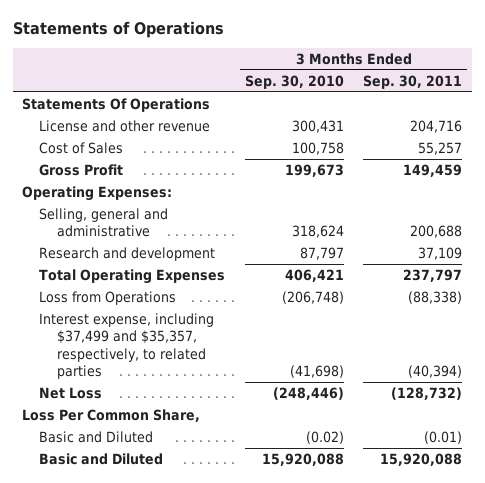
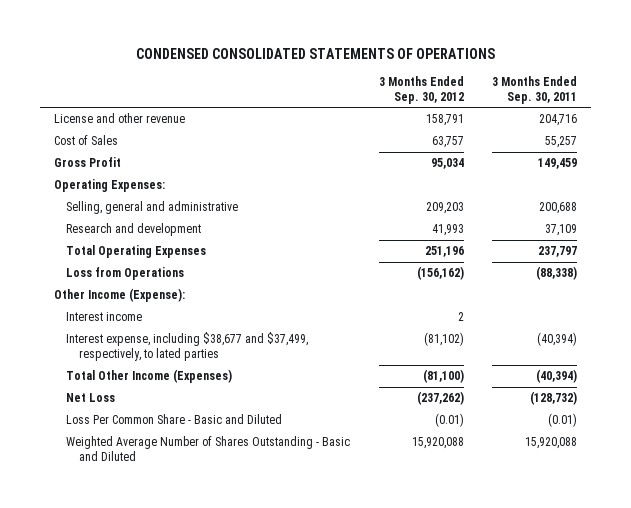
- Statements of Operations
+ CONDENSED CONSOLIDATED STATEMENTS OF OPERATIONS
- | 3 Months Ended Sep. 30, 2010 | 3 Months Ended Sep. 30, 2011
+ | 3 Months Ended Sep. 30, 2012 | 3 Months Ended Sep. 30, 2011
- Statements Of Operations
- Interest expense, including $37,499 and $35,357, respectively, to related parties | (41,698) | (40,394)
+ Other Income (Expense):
+ Interest income | 2 |
+ Interest expense, including $38,677 and $37,499, respectively, to lated parties | (81,102) | (40,394)
+ Total Other Income (Expenses) | (81,100) | (40,394)
- Loss Per Common Share,
- Basic and Diluted | (0.02) | (0.01)
- Basic and Diluted | 15,920,088 | 15,920,088
+ Loss Per Common Share - Basic and Diluted | (0.01) | (0.01)
+ Weighted Average Number of Shares Outstanding - Basic and Diluted | 15,920,088 | 15,920,088

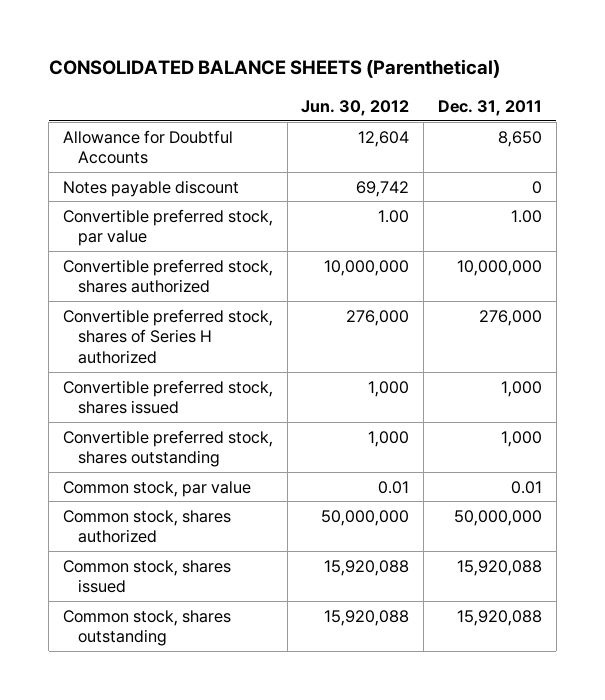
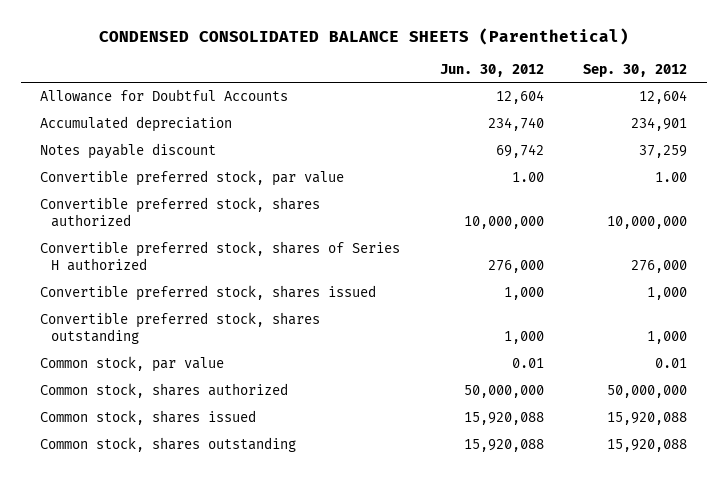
- CONSOLIDATED BALANCE SHEETS (Parenthetical)
+ CONDENSED CONSOLIDATED BALANCE SHEETS (Parenthetical)
- | Jun. 30, 2012 | Dec. 31, 2011
+ | Jun. 30, 2012 | Sep. 30, 2012
+ Accumulated depreciation | 234,740 | 234,901

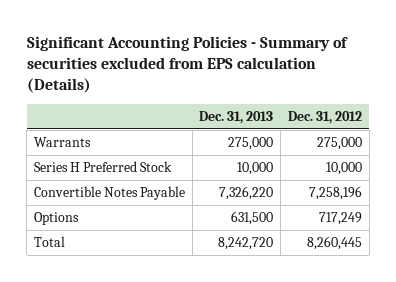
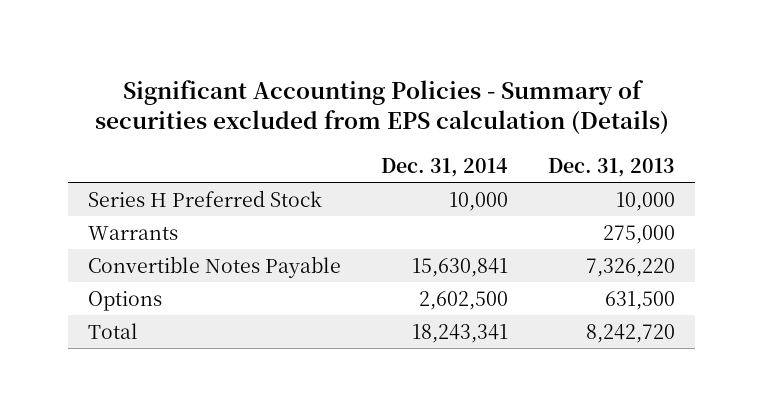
- | Dec. 31, 2013 | Dec. 31, 2012
+ | Dec. 31, 2014 | Dec. 31, 2013
moved down: Warrants | | 275,000

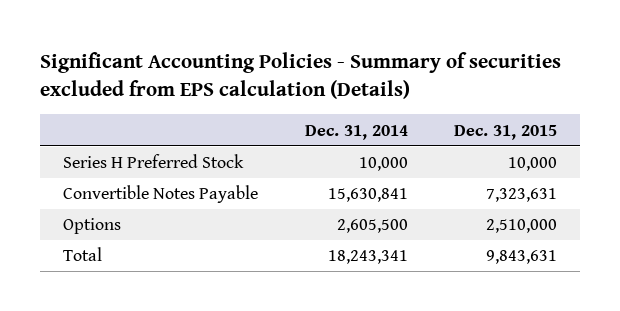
- | Dec. 31, 2014 | Dec. 31, 2013
+ | Dec. 31, 2014 | Dec. 31, 2015
- Warrants | | 275,000
- Options | 2,602,500 | 631,500
+ Options | 2,605,500 | 2,510,000

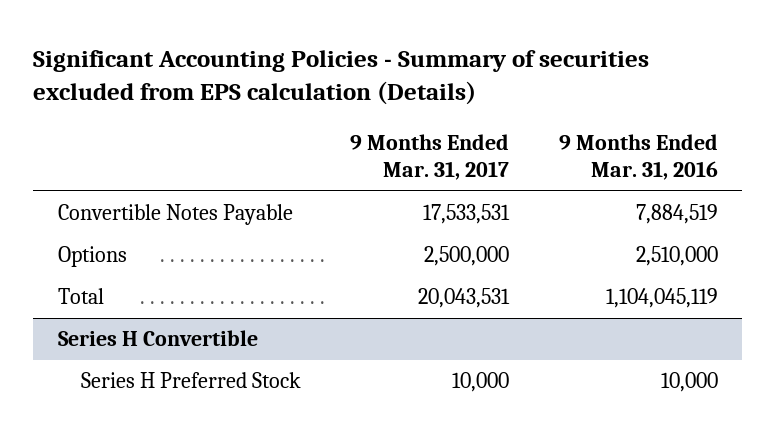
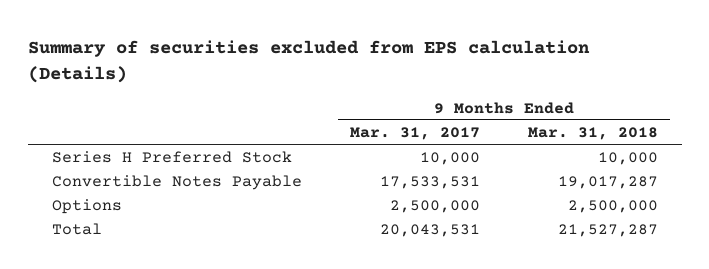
- Significant Accounting Policies - Summary of securities excluded from EPS calculation (Details)
+ Summary of securities excluded from EPS calculation (Details)
- | 9 Months Ended Mar. 31, 2017 | 9 Months Ended Mar. 31, 2016
+ | 9 Months Ended Mar. 31, 2017 | 9 Months Ended Mar. 31, 2018
+ Series H Preferred Stock | 10,000 | 10,000
- Series H Convertible
- Series H Preferred Stock | 10,000 | 10,000

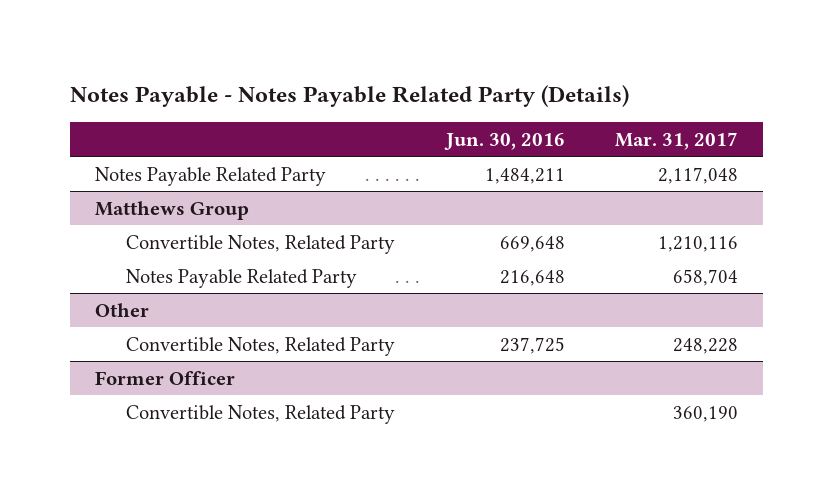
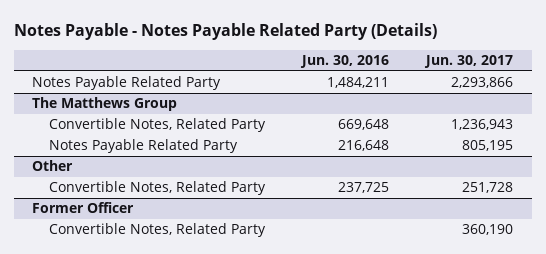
- | Jun. 30, 2016 | Mar. 31, 2017
+ | Jun. 30, 2016 | Jun. 30, 2017
- Matthews Group
+ The Matthews Group

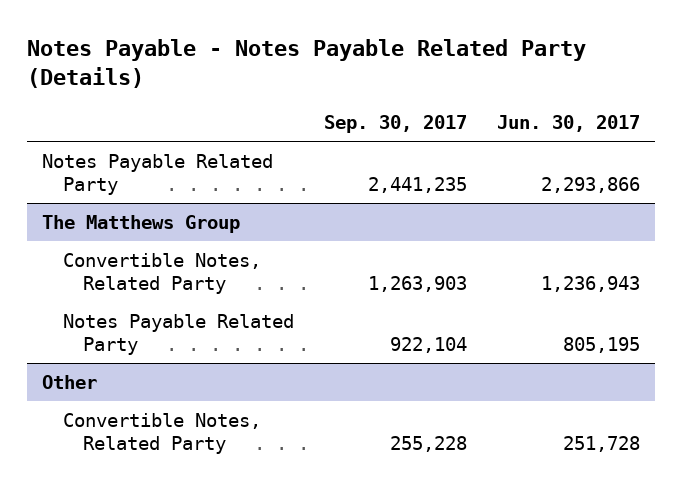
- | Jun. 30, 2016 | Jun. 30, 2017
+ | Sep. 30, 2017 | Jun. 30, 2017
- Former Officer
- Convertible Notes, Related Party | | 360,190

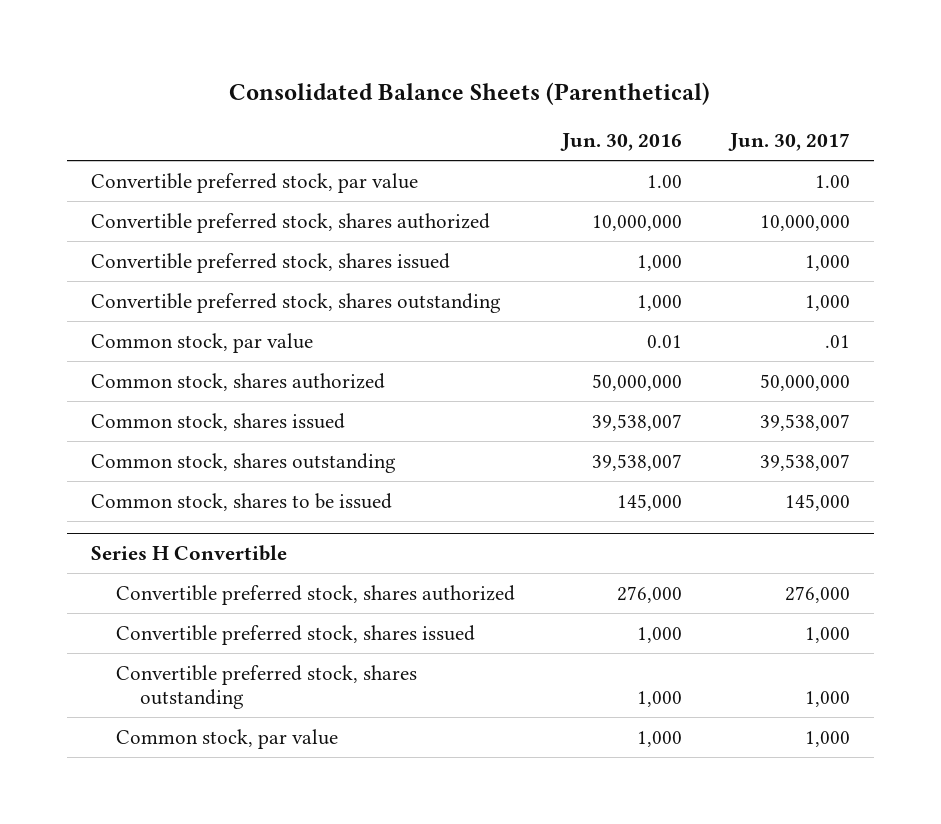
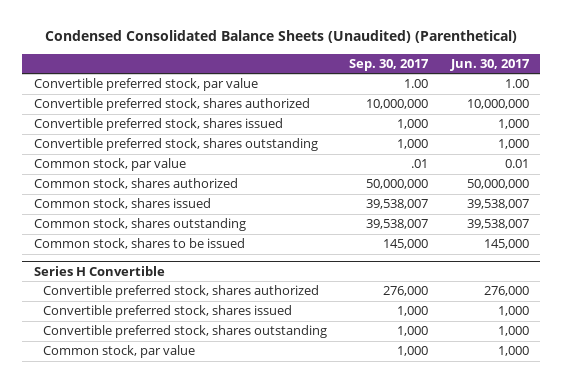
- Consolidated Balance Sheets (Parenthetical)
+ Condensed Consolidated Balance Sheets (Unaudited) (Parenthetical)
- | Jun. 30, 2016 | Jun. 30, 2017
+ | Sep. 30, 2017 | Jun. 30, 2017
- Common stock, par value | 0.01 | .01
+ Common stock, par value | .01 | 0.01

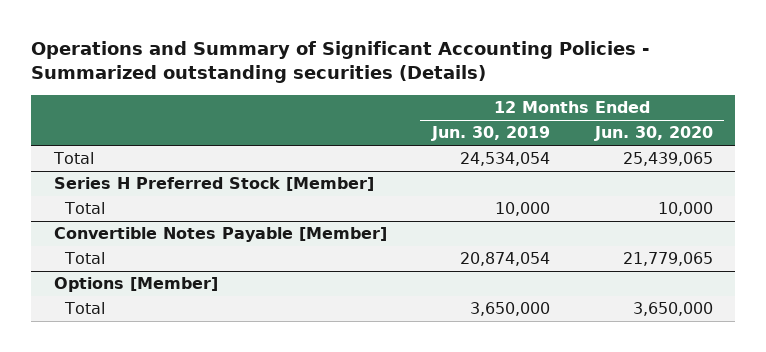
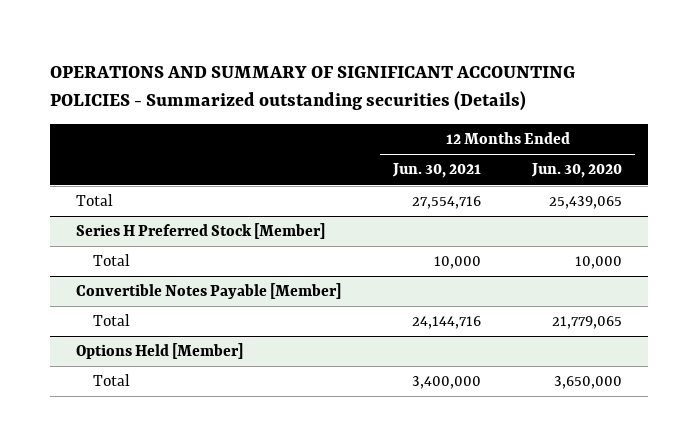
- Operations and Summary of Significant Accounting Policies - Summarized outstanding securities (Details)
+ OPERATIONS AND SUMMARY OF SIGNIFICANT ACCOUNTING POLICIES - Summarized outstanding securities (Details)
- | 12 Months Ended Jun. 30, 2019 | 12 Months Ended Jun. 30, 2020
+ | 12 Months Ended Jun. 30, 2021 | 12 Months Ended Jun. 30, 2020
- Options [Member]
+ Options Held [Member]

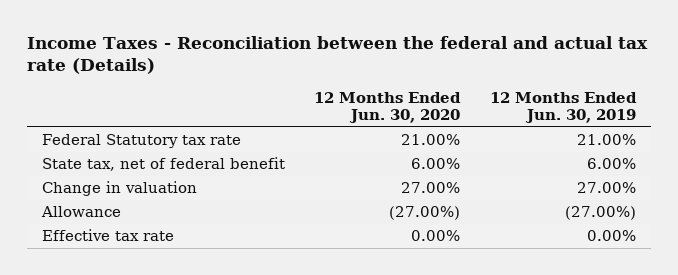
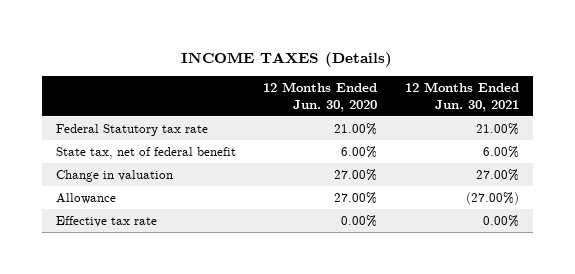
- Income Taxes - Reconciliation between the federal and actual tax rate (Details)
+ INCOME TAXES (Details)
- | 12 Months Ended Jun. 30, 2020 | 12 Months Ended Jun. 30, 2019
+ | 12 Months Ended Jun. 30, 2020 | 12 Months Ended Jun. 30, 2021
- Allowance | (27.00%) | (27.00%)
+ Allowance | 27.00% | (27.00%)

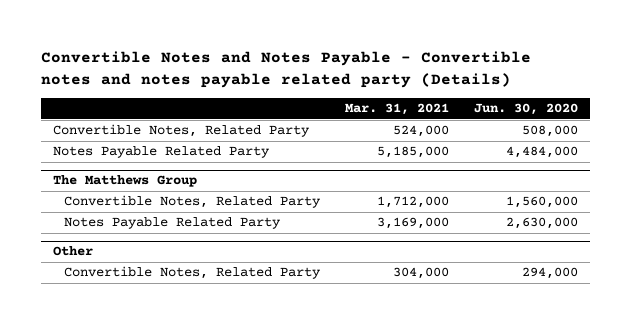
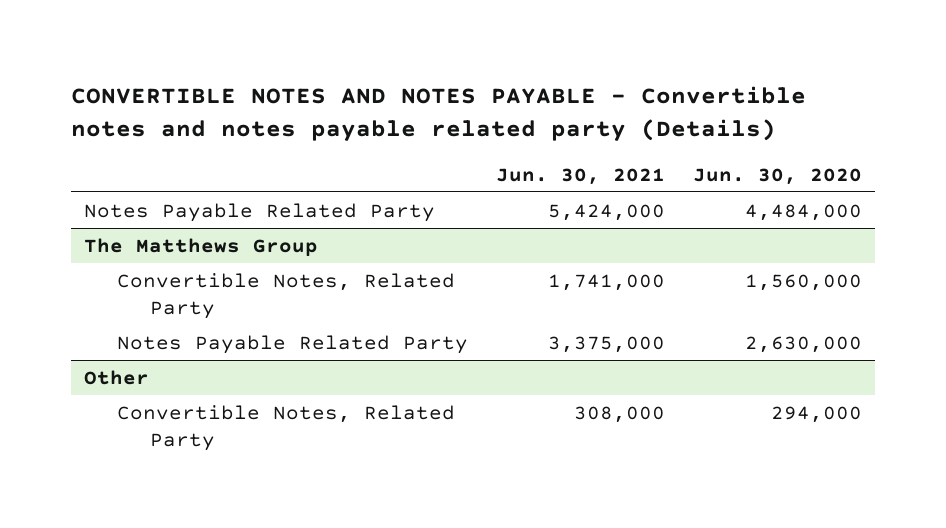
- Convertible Notes and Notes Payable - Convertible notes and notes payable related party (Details)
+ CONVERTIBLE NOTES AND NOTES PAYABLE - Convertible notes and notes payable related party (Details)
- | Mar. 31, 2021 | Jun. 30, 2020
+ | Jun. 30, 2021 | Jun. 30, 2020
- Convertible Notes, Related Party | 524,000 | 508,000

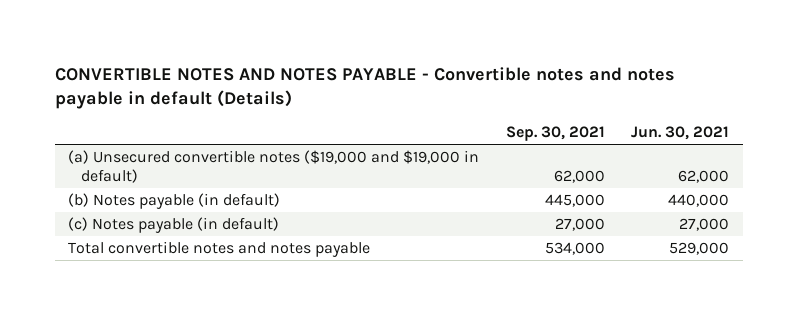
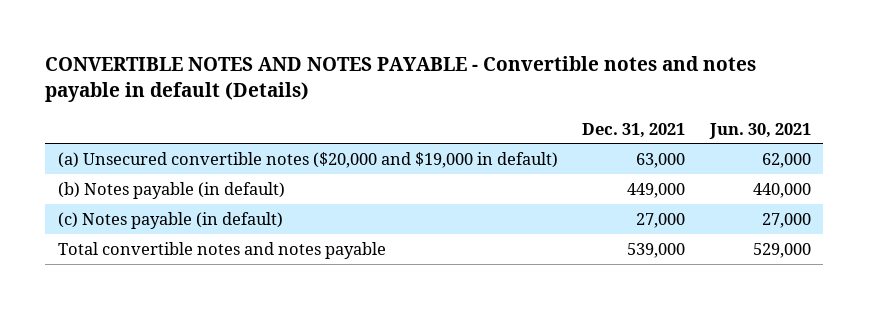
- | Sep. 30, 2021 | Jun. 30, 2021
+ | Dec. 31, 2021 | Jun. 30, 2021
- (a) Unsecured convertible notes ($19,000 and $19,000 in default) | 62,000 | 62,000
+ (a) Unsecured convertible notes ($20,000 and $19,000 in default) | 63,000 | 62,000

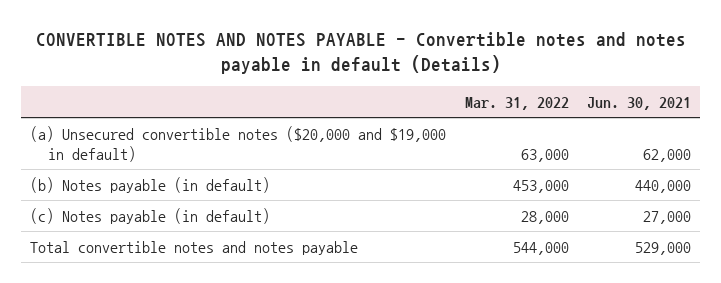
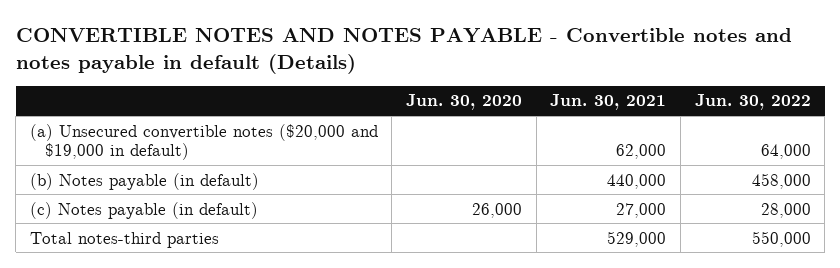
- | Mar. 31, 2022 | Jun. 30, 2021
+ | Jun. 30, 2020 | Jun. 30, 2021 | Jun. 30, 2022
- Total convertible notes and notes payable | 544,000 | 529,000
+ Total notes-third parties | | 529,000 | 550,000

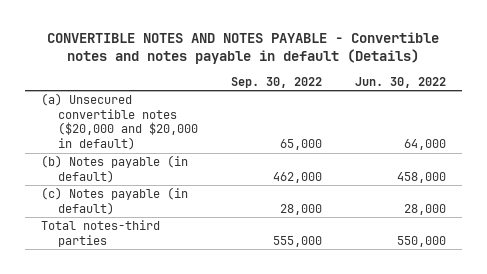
- | Jun. 30, 2020 | Jun. 30, 2021 | Jun. 30, 2022
+ | Sep. 30, 2022 | Jun. 30, 2022
- (a) Unsecured convertible notes ($20,000 and $19,000 in default) | | 62,000 | 64,000
+ (a) Unsecured convertible notes ($20,000 and $20,000 in default) | 65,000 | 64,000

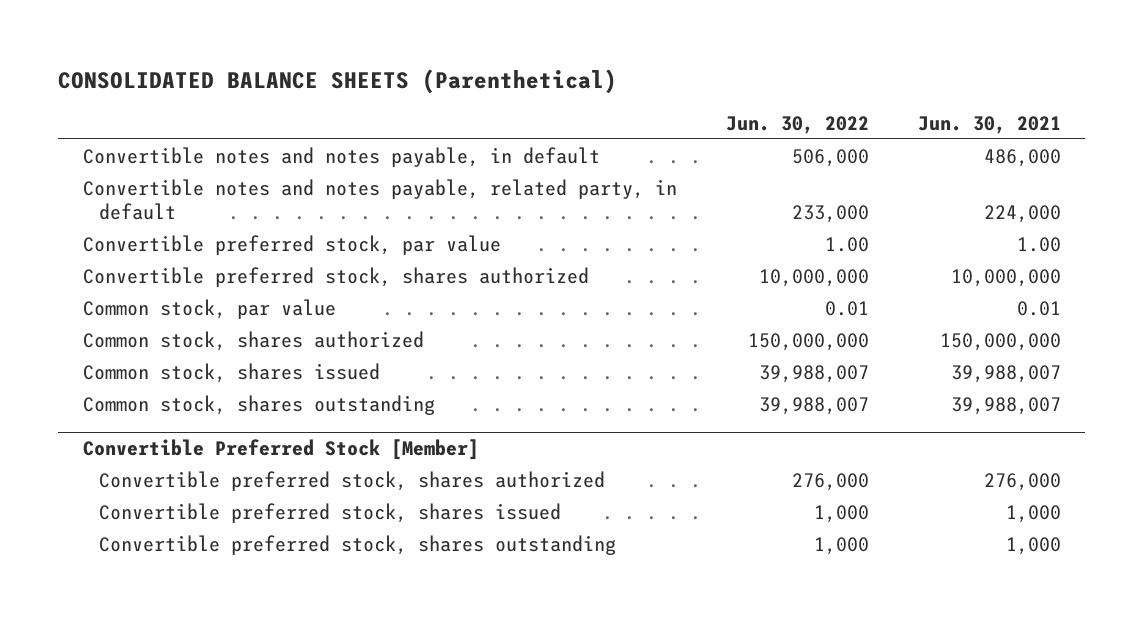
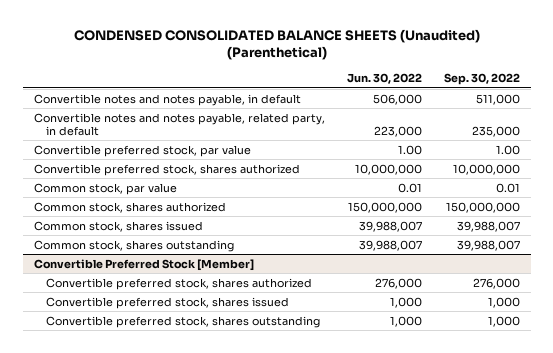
- CONSOLIDATED BALANCE SHEETS (Parenthetical)
+ CONDENSED CONSOLIDATED BALANCE SHEETS (Unaudited) (Parenthetical)
- | Jun. 30, 2022 | Jun. 30, 2021
+ | Jun. 30, 2022 | Sep. 30, 2022
- Convertible notes and notes payable, related party, in default | 233,000 | 224,000
+ Convertible notes and notes payable, related party, in default | 223,000 | 235,000

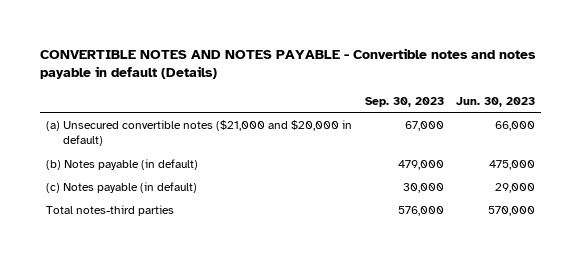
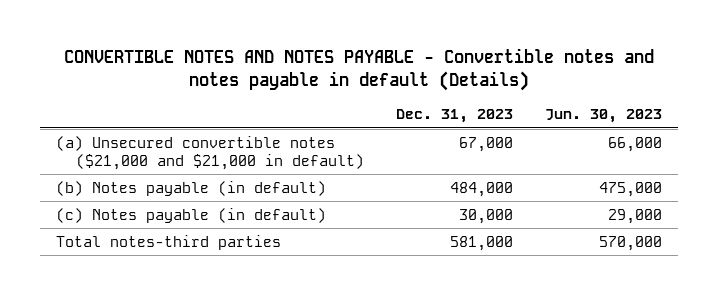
- | Sep. 30, 2023 | Jun. 30, 2023
+ | Dec. 31, 2023 | Jun. 30, 2023
- (a) Unsecured convertible notes ($21,000 and $20,000 in default) | 67,000 | 66,000
+ (a) Unsecured convertible notes ($21,000 and $21,000 in default) | 67,000 | 66,000

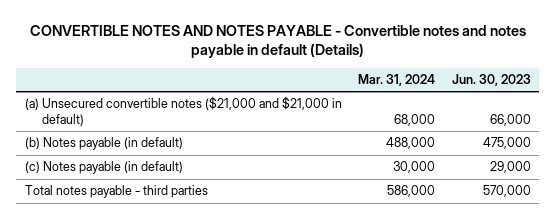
- | Dec. 31, 2023 | Jun. 30, 2023
+ | Mar. 31, 2024 | Jun. 30, 2023
- Total notes-third parties | 581,000 | 570,000
+ Total notes payable - third parties | 586,000 | 570,000

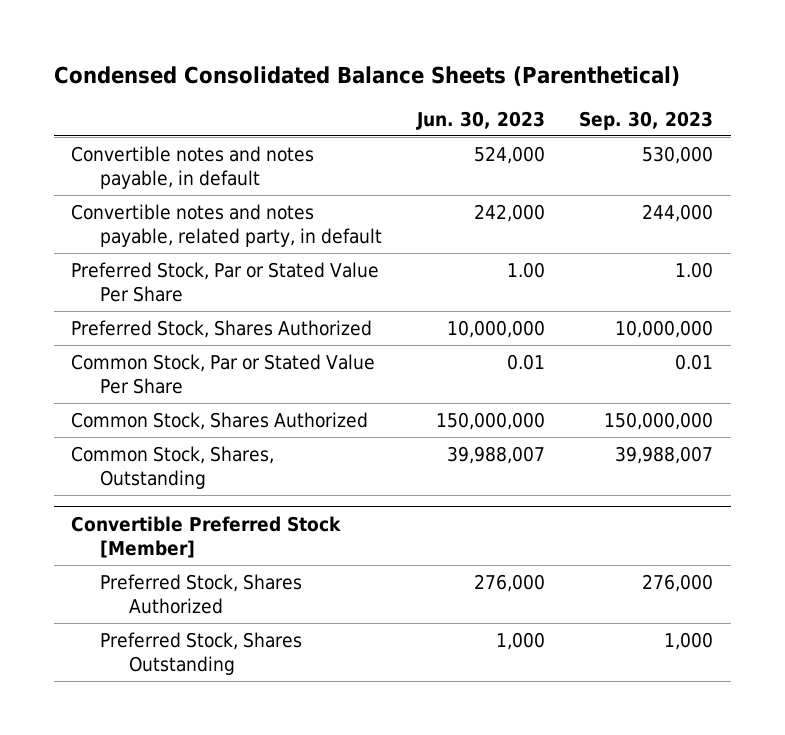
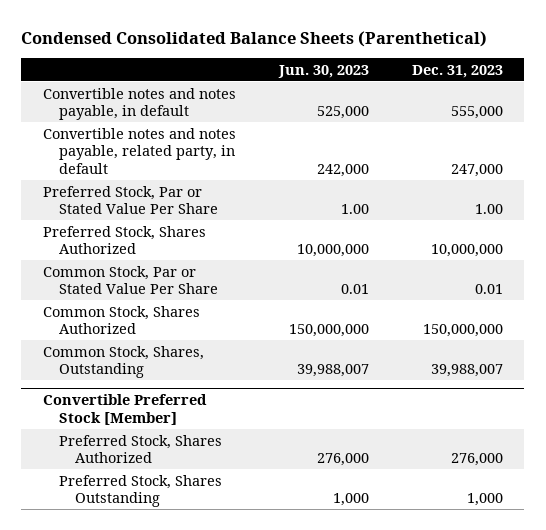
- | Jun. 30, 2023 | Sep. 30, 2023
+ | Jun. 30, 2023 | Dec. 31, 2023
- Convertible notes and notes payable, in default | 524,000 | 530,000
+ Convertible notes and notes payable, in default | 525,000 | 555,000

